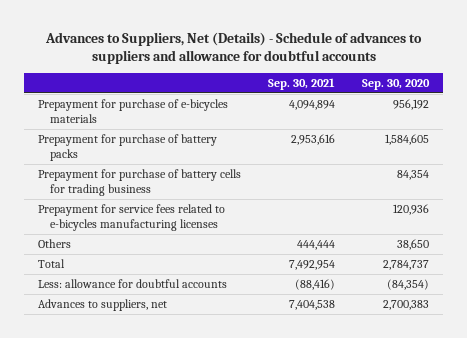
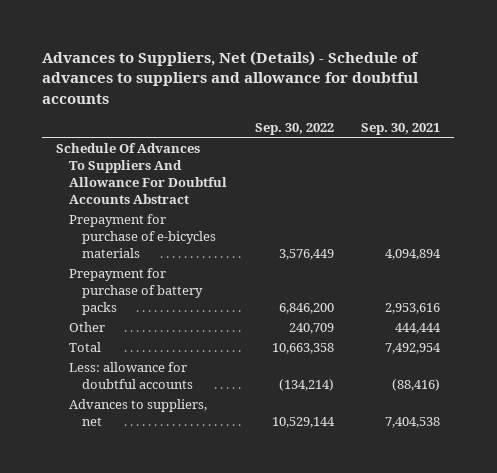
- | Sep. 30, 2021 | Sep. 30, 2020
+ | Sep. 30, 2022 | Sep. 30, 2021
+ Schedule Of Advances To Suppliers And Allowance For Doubtful Accounts Abstract
- Prepayment for purchase of battery cells for trading business | | 84,354
- Prepayment for service fees related to e-bicycles manufacturing licenses | | 120,936
- Others | 444,444 | 38,650
+ Other | 240,709 | 444,444

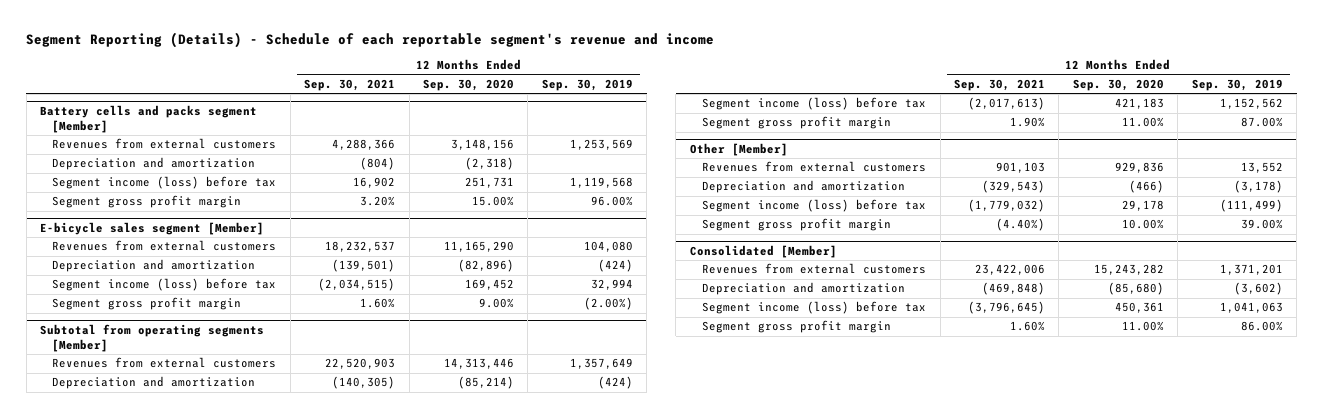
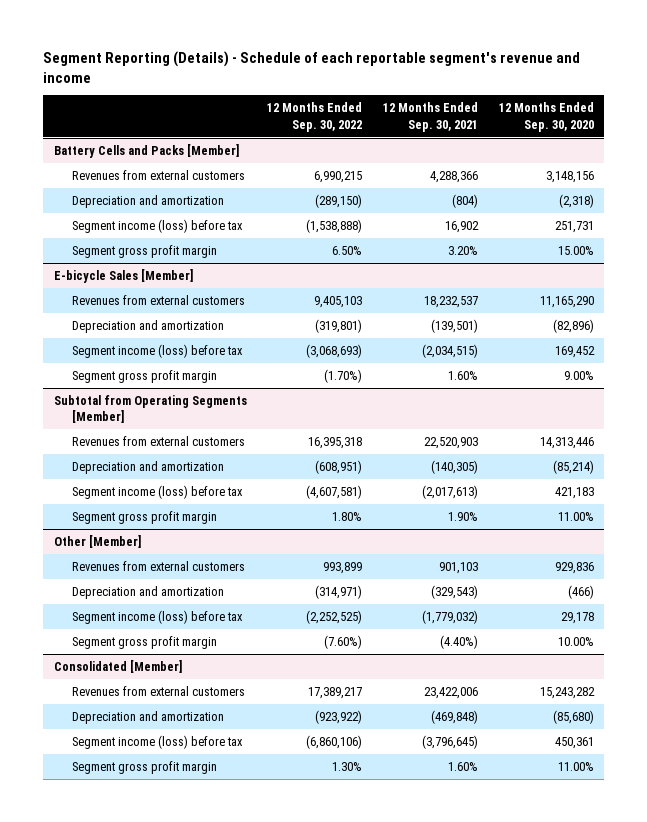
- | 12 Months Ended Sep. 30, 2021 | 12 Months Ended Sep. 30, 2020 | 12 Months Ended Sep. 30, 2019
+ | 12 Months Ended Sep. 30, 2022 | 12 Months Ended Sep. 30, 2021 | 12 Months Ended Sep. 30, 2020
- Battery cells and packs segment [Member]
+ Battery Cells and Packs [Member]
- E-bicycle sales segment [Member]
+ E-bicycle Sales [Member]
- Subtotal from operating segments [Member]
+ Subtotal from Operating Segments [Member]

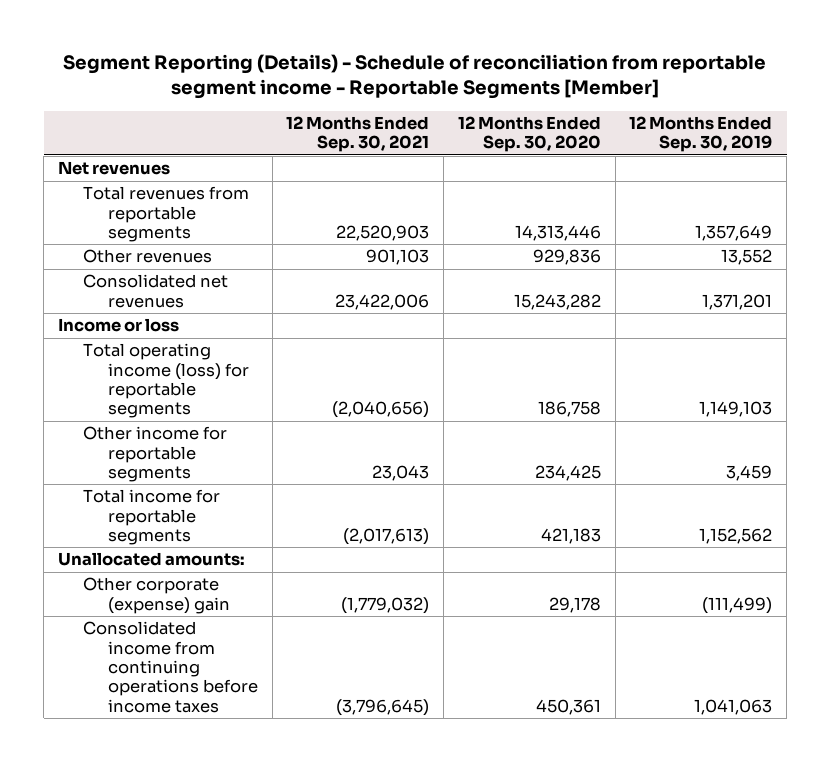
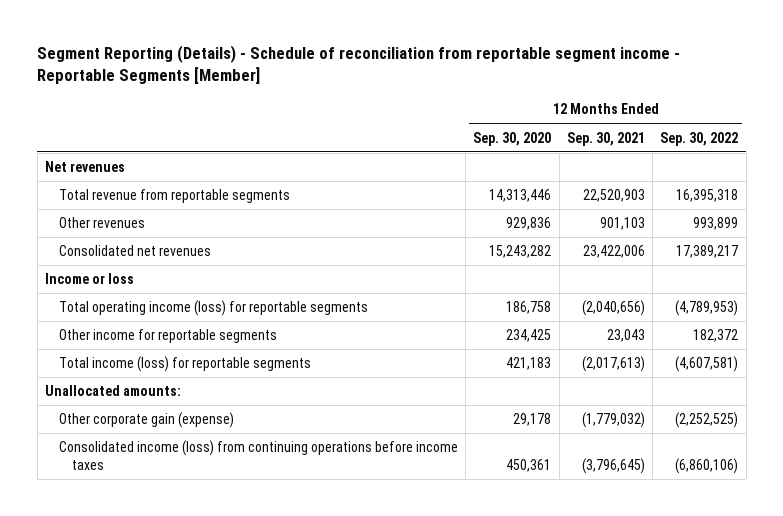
- | 12 Months Ended Sep. 30, 2021 | 12 Months Ended Sep. 30, 2020 | 12 Months Ended Sep. 30, 2019
+ | 12 Months Ended Sep. 30, 2020 | 12 Months Ended Sep. 30, 2021 | 12 Months Ended Sep. 30, 2022
- Total revenues from reportable segments | 22,520,903 | 14,313,446 | 1,357,649
+ Total revenue from reportable segments | 14,313,446 | 22,520,903 | 16,395,318
- Total income for reportable segments | (2,017,613) | 421,183 | 1,152,562
+ Total income (loss) for reportable segments | 421,183 | (2,017,613) | (4,607,581)
- Other corporate (expense) gain | (1,779,032) | 29,178 | (111,499)
- Consolidated income from continuing operations before income taxes | (3,796,645) | 450,361 | 1,041,063
+ Other corporate gain (expense) | 29,178 | (1,779,032) | (2,252,525)
+ Consolidated income (loss) from continuing operations before income taxes | 450,361 | (3,796,645) | (6,860,106)

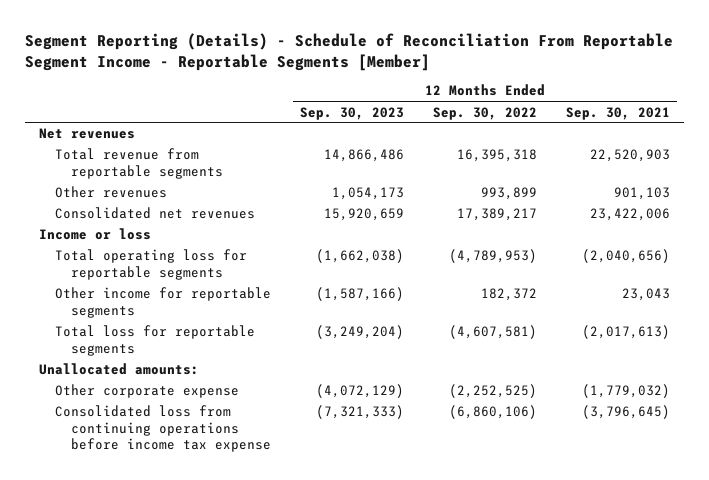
- Segment Reporting (Details) - Schedule of reconciliation from reportable segment income - Reportable Segments [Member]
+ Segment Reporting (Details) - Schedule of Reconciliation From Reportable Segment Income - Reportable Segments [Member]
- | 12 Months Ended Sep. 30, 2020 | 12 Months Ended Sep. 30, 2021 | 12 Months Ended Sep. 30, 2022
+ | 12 Months Ended Sep. 30, 2023 | 12 Months Ended Sep. 30, 2022 | 12 Months Ended Sep. 30, 2021
- Total operating income (loss) for reportable segments | 186,758 | (2,040,656) | (4,789,953)
+ Total operating loss for reportable segments | (1,662,038) | (4,789,953) | (2,040,656)
- Total income (loss) for reportable segments | 421,183 | (2,017,613) | (4,607,581)
+ Total loss for reportable segments | (3,249,204) | (4,607,581) | (2,017,613)
- Other corporate gain (expense) | 29,178 | (1,779,032) | (2,252,525)
- Consolidated income (loss) from continuing operations before income taxes | 450,361 | (3,796,645) | (6,860,106)
+ Other corporate expense | (4,072,129) | (2,252,525) | (1,779,032)
+ Consolidated loss from continuing operations before income tax expense | (7,321,333) | (6,860,106) | (3,796,645)

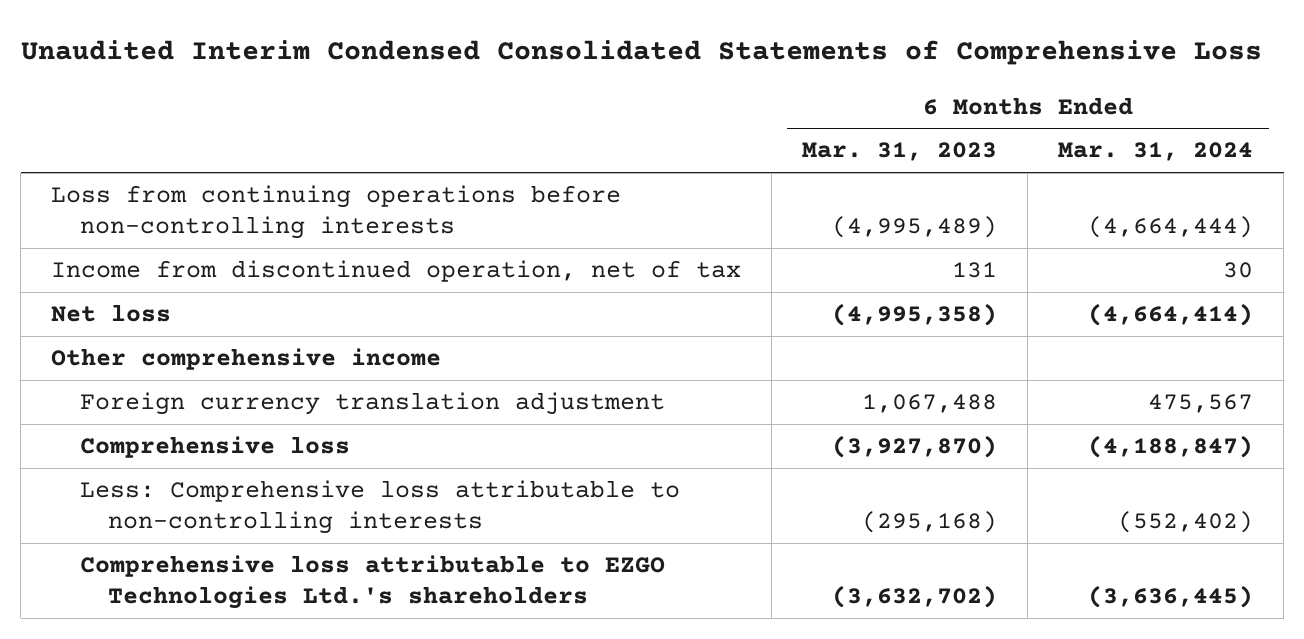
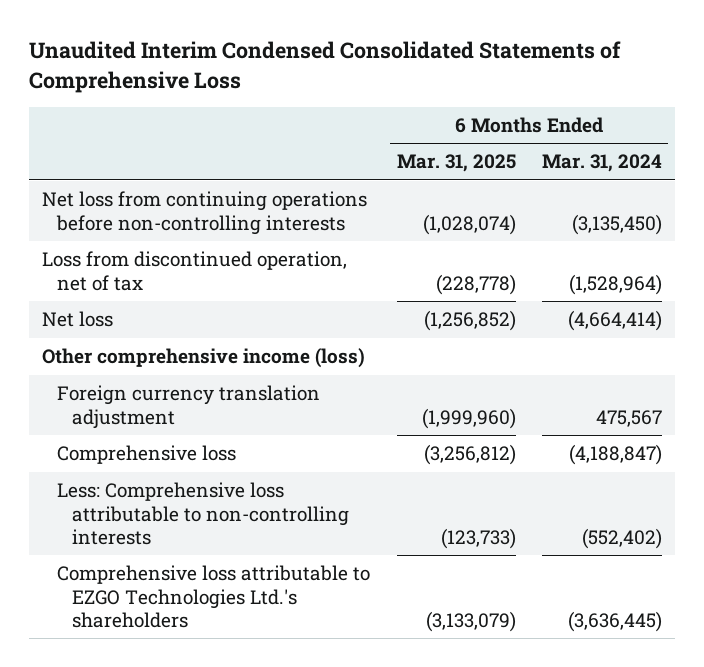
- | 6 Months Ended Mar. 31, 2023 | 6 Months Ended Mar. 31, 2024
+ | 6 Months Ended Mar. 31, 2025 | 6 Months Ended Mar. 31, 2024
- Loss from continuing operations before non-controlling interests | (4,995,489) | (4,664,444)
- Income from discontinued operation, net of tax | 131 | 30
+ Net loss from continuing operations before non-controlling interests | (1,028,074) | (3,135,450)
+ Loss from discontinued operation, net of tax | (228,778) | (1,528,964)
- Other comprehensive income
+ Other comprehensive income (loss)

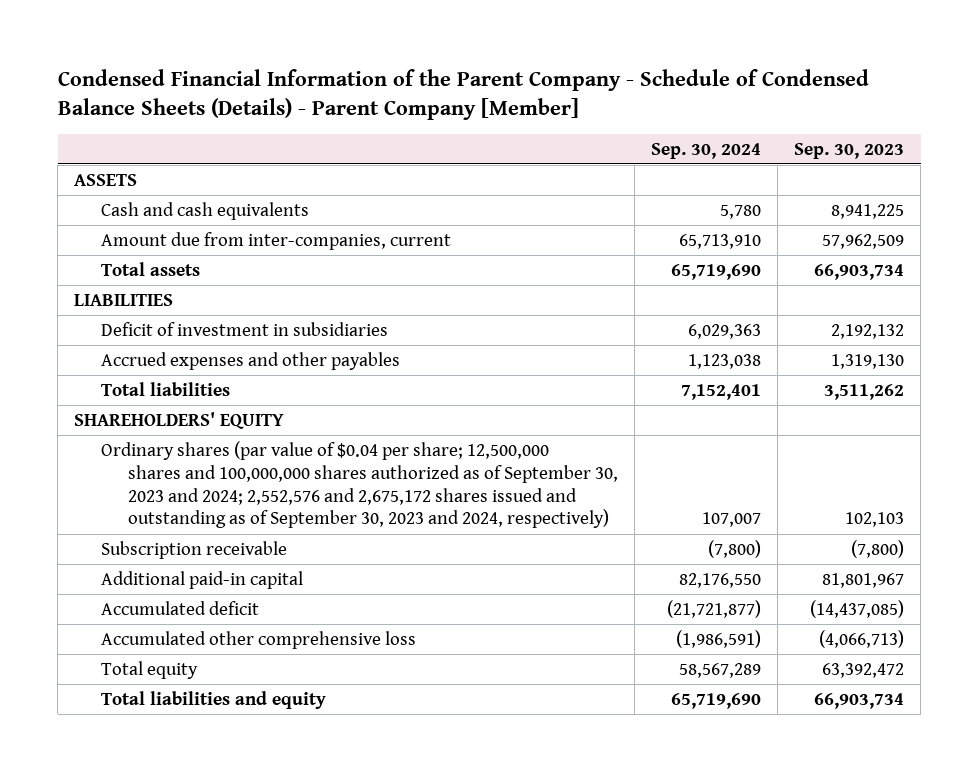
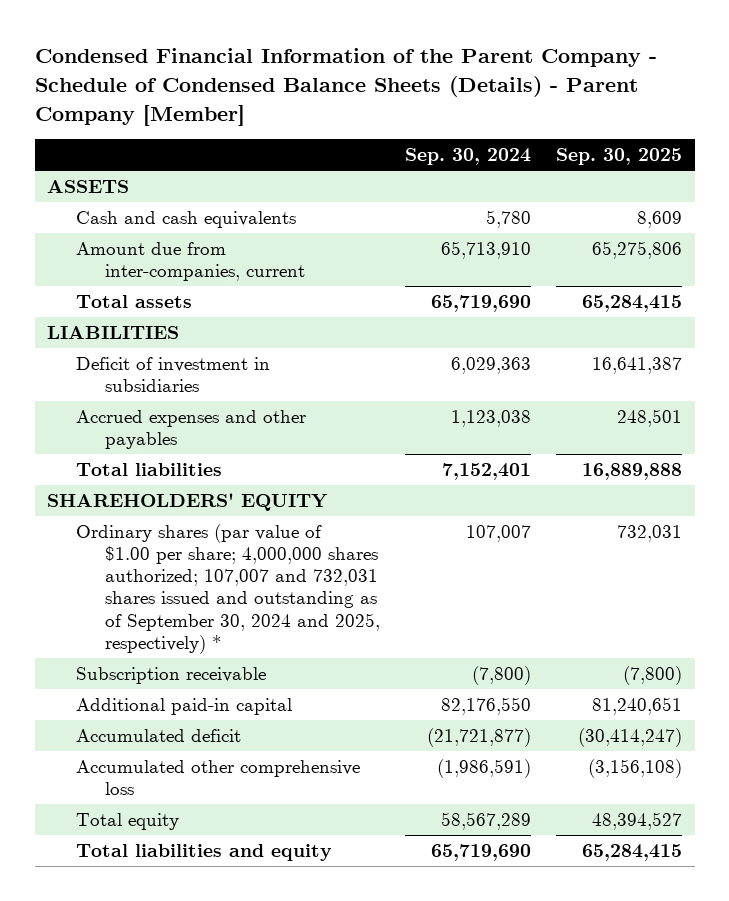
- | Sep. 30, 2024 | Sep. 30, 2023
+ | Sep. 30, 2024 | Sep. 30, 2025
- Ordinary shares (par value of $0.04 per share; 12,500,000 shares and 100,000,000 shares authorized as of September 30, 2023 and 2024; 2,552,576 and 2,675,172 shares issued and outstanding as of September 30, 2023 and 2024, respectively) | 107,007 | 102,103
+ Ordinary shares (par value of $1.00 per share; 4,000,000 shares authorized; 107,007 and 732,031 shares issued and outstanding as of September 30, 2024 and 2025, respectively) * | 107,007 | 732,031

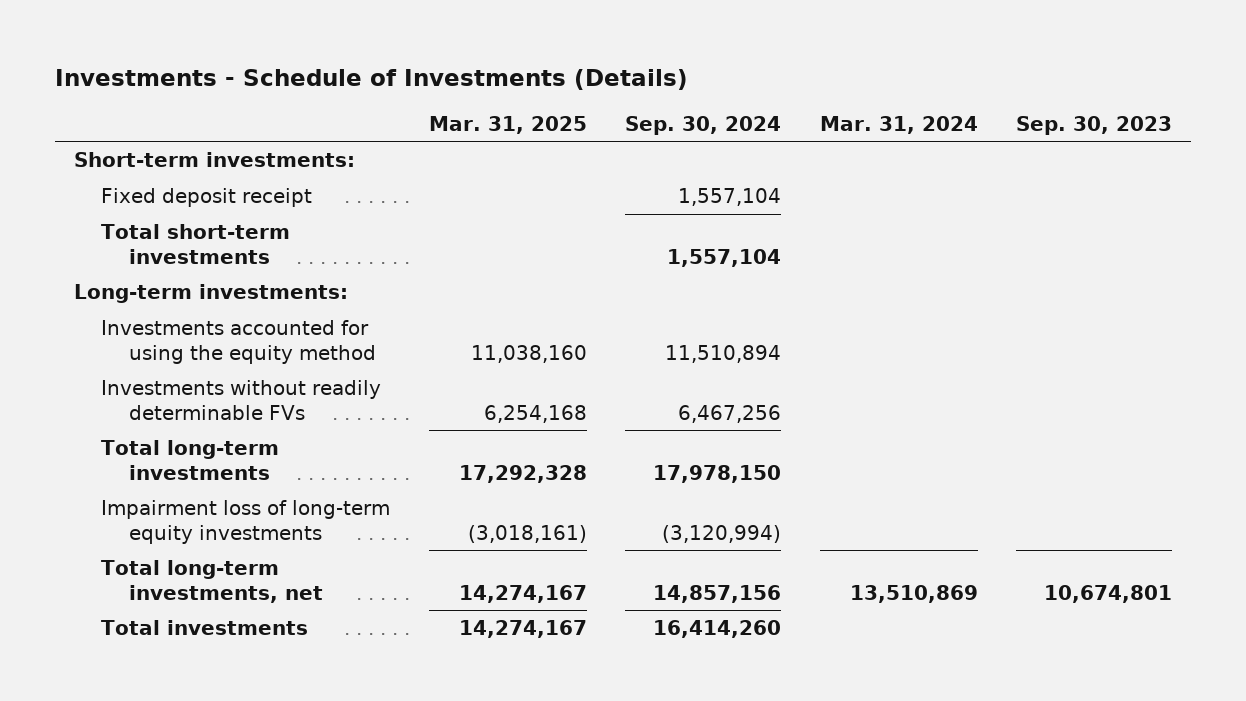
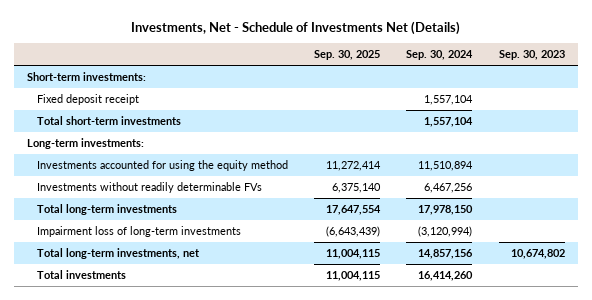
- Investments - Schedule of Investments (Details)
+ Investments, Net - Schedule of Investments Net (Details)
- | Mar. 31, 2025 | Sep. 30, 2024 | Mar. 31, 2024 | Sep. 30, 2023
+ | Sep. 30, 2025 | Sep. 30, 2024 | Sep. 30, 2023
- Impairment loss of long-term equity investments | (3,018,161) | (3,120,994) | |
- Total long-term investments, net | 14,274,167 | 14,857,156 | 13,510,869 | 10,674,801
+ Impairment loss of long-term investments | (6,643,439) | (3,120,994) |
+ Total long-term investments, net | 11,004,115 | 14,857,156 | 10,674,802

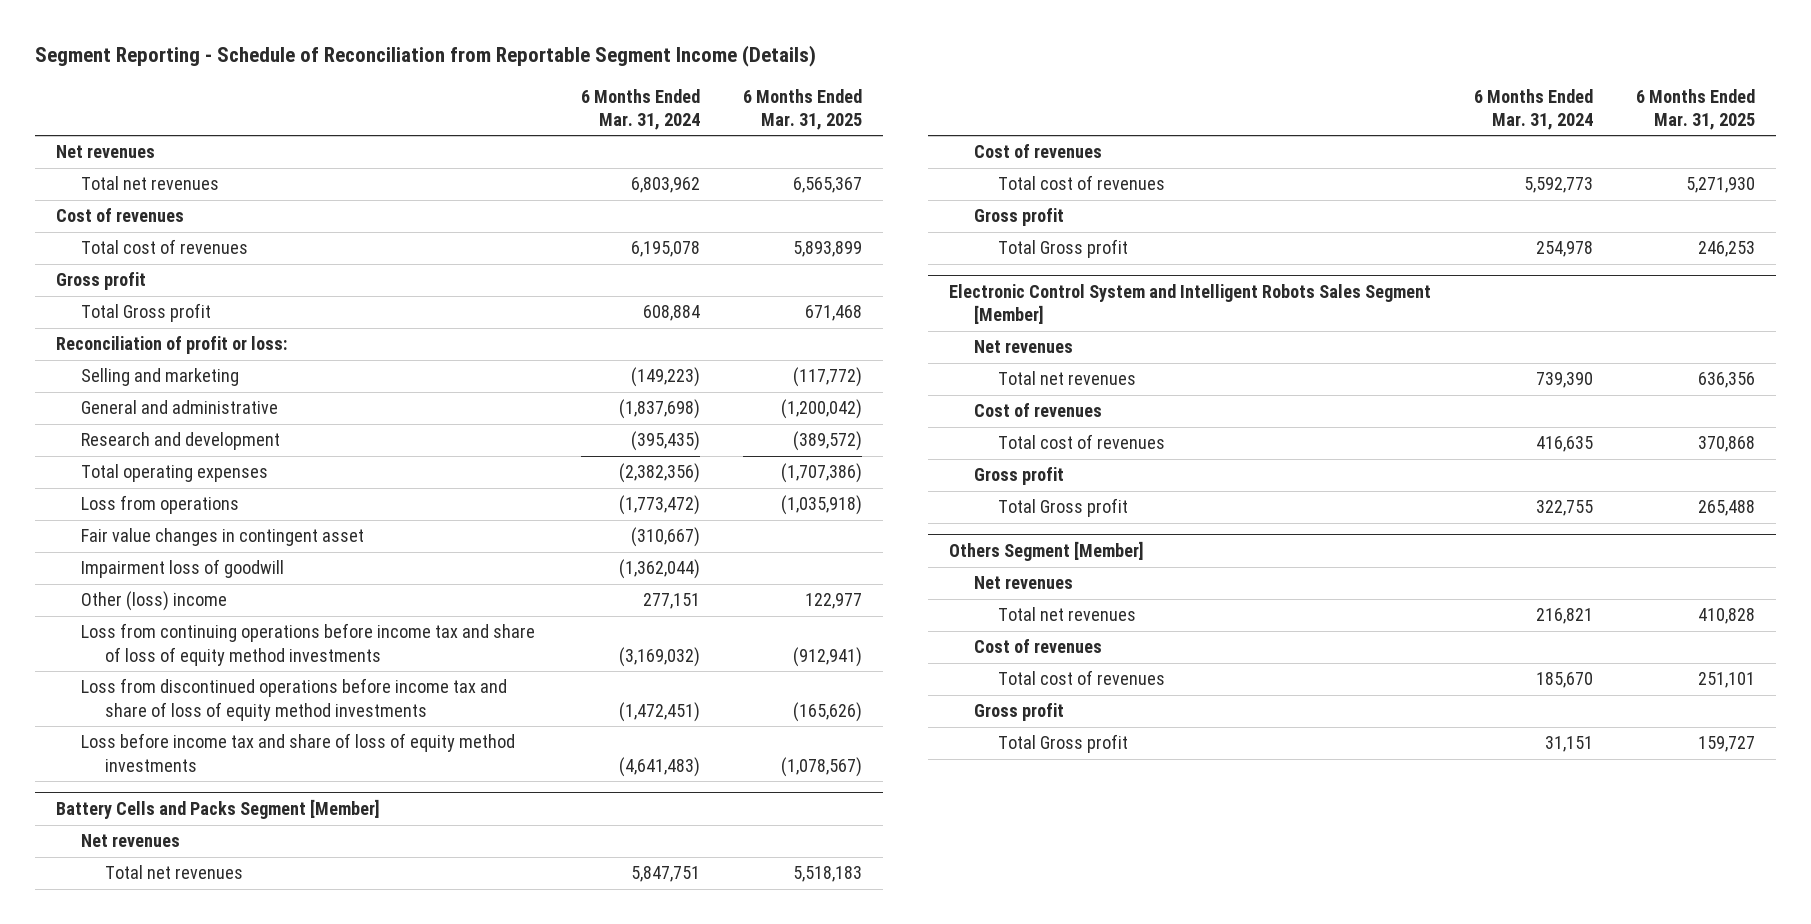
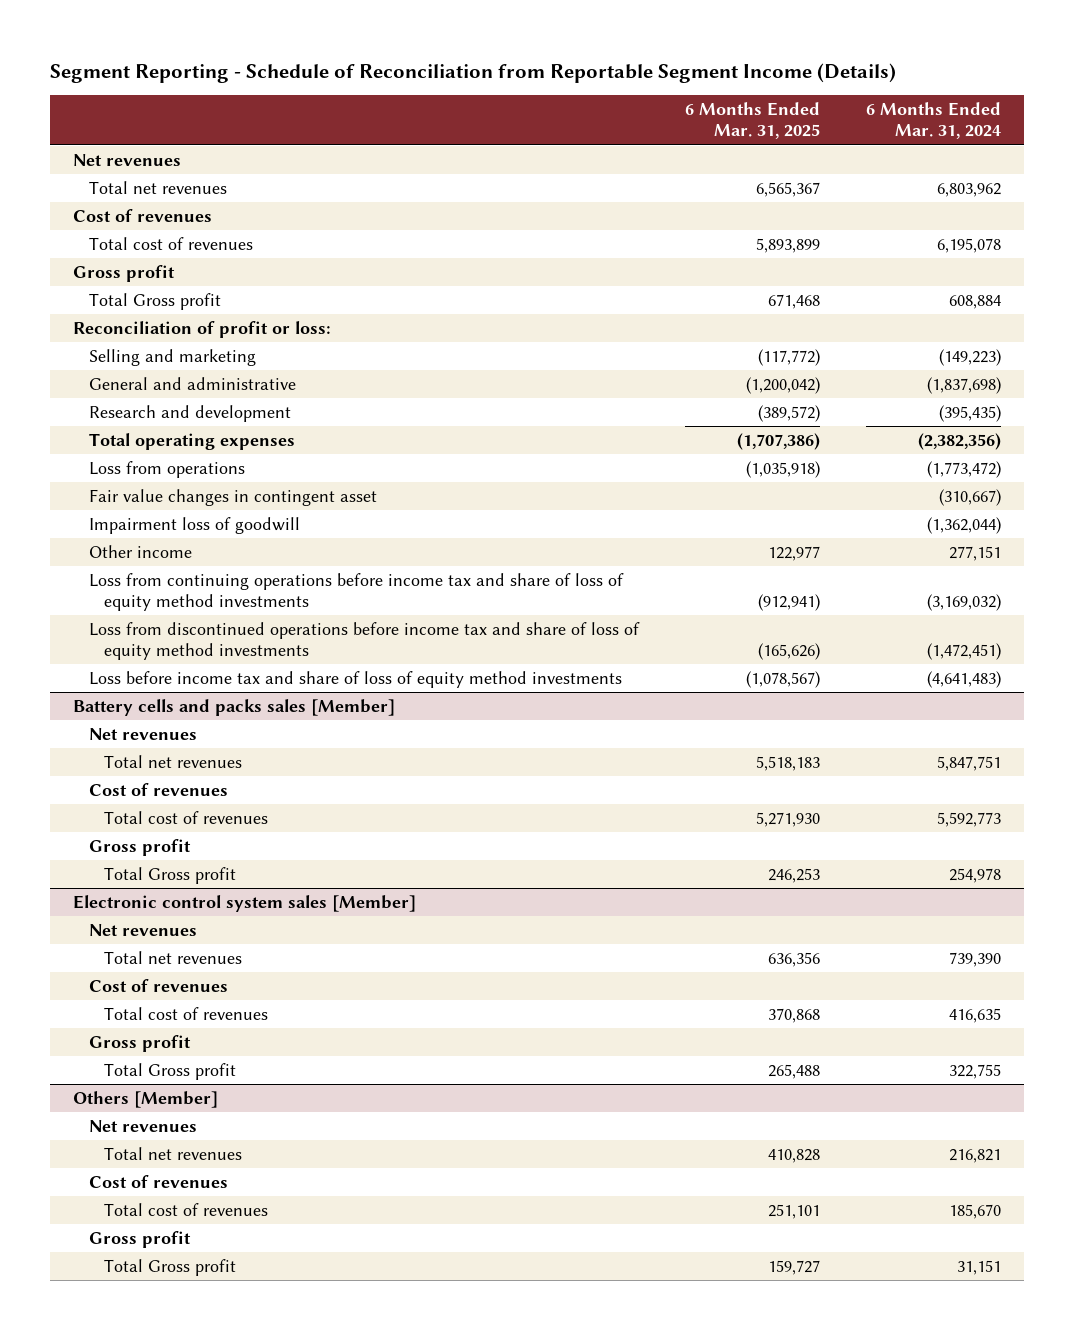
- | 6 Months Ended Mar. 31, 2024 | 6 Months Ended Mar. 31, 2025
+ | 6 Months Ended Mar. 31, 2025 | 6 Months Ended Mar. 31, 2024
- Other (loss) income | 277,151 | 122,977
+ Other income | 122,977 | 277,151
- Battery Cells and Packs Segment [Member]
+ Battery cells and packs sales [Member]
- Electronic Control System and Intelligent Robots Sales Segment [Member]
+ Electronic control system sales [Member]
- Others Segment [Member]
+ Others [Member]

